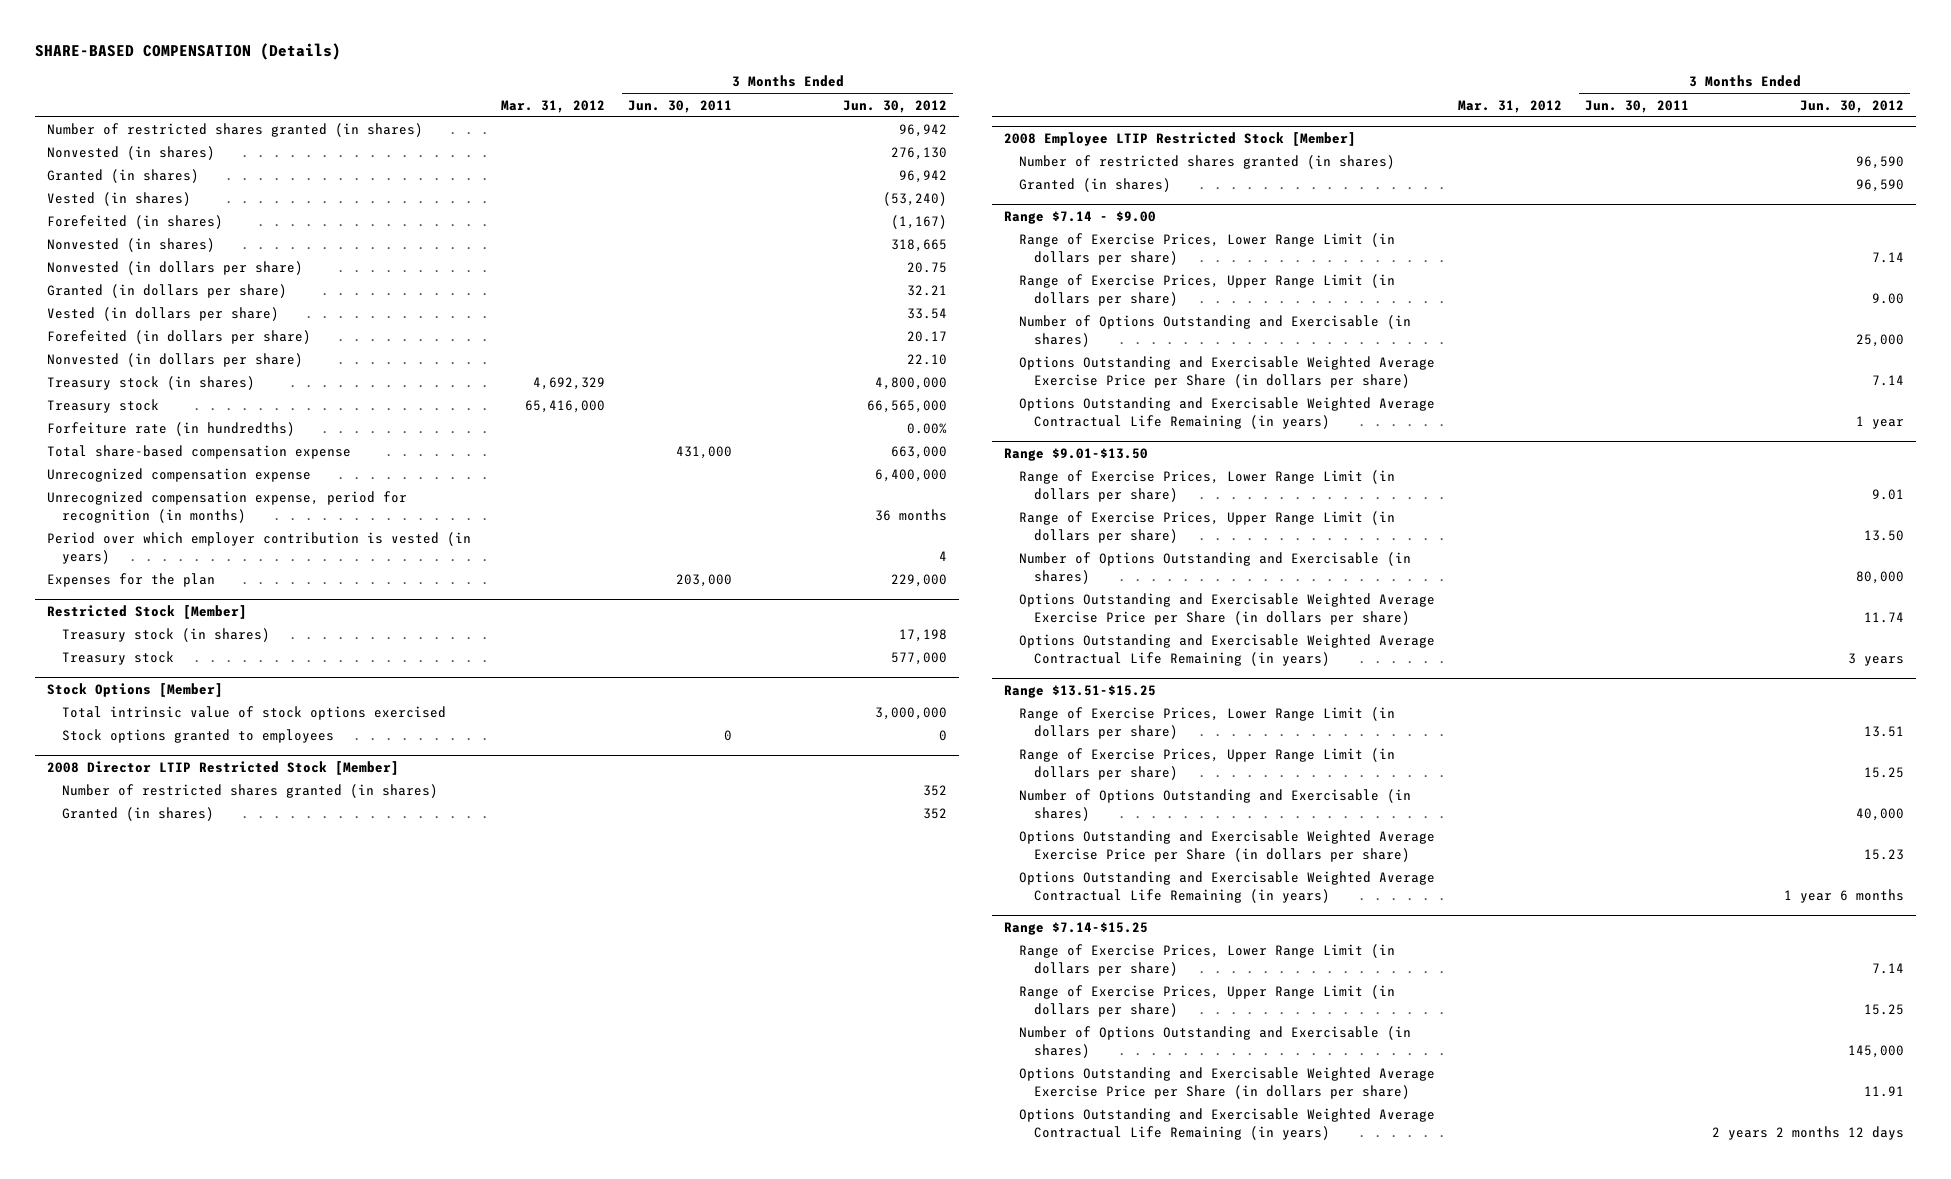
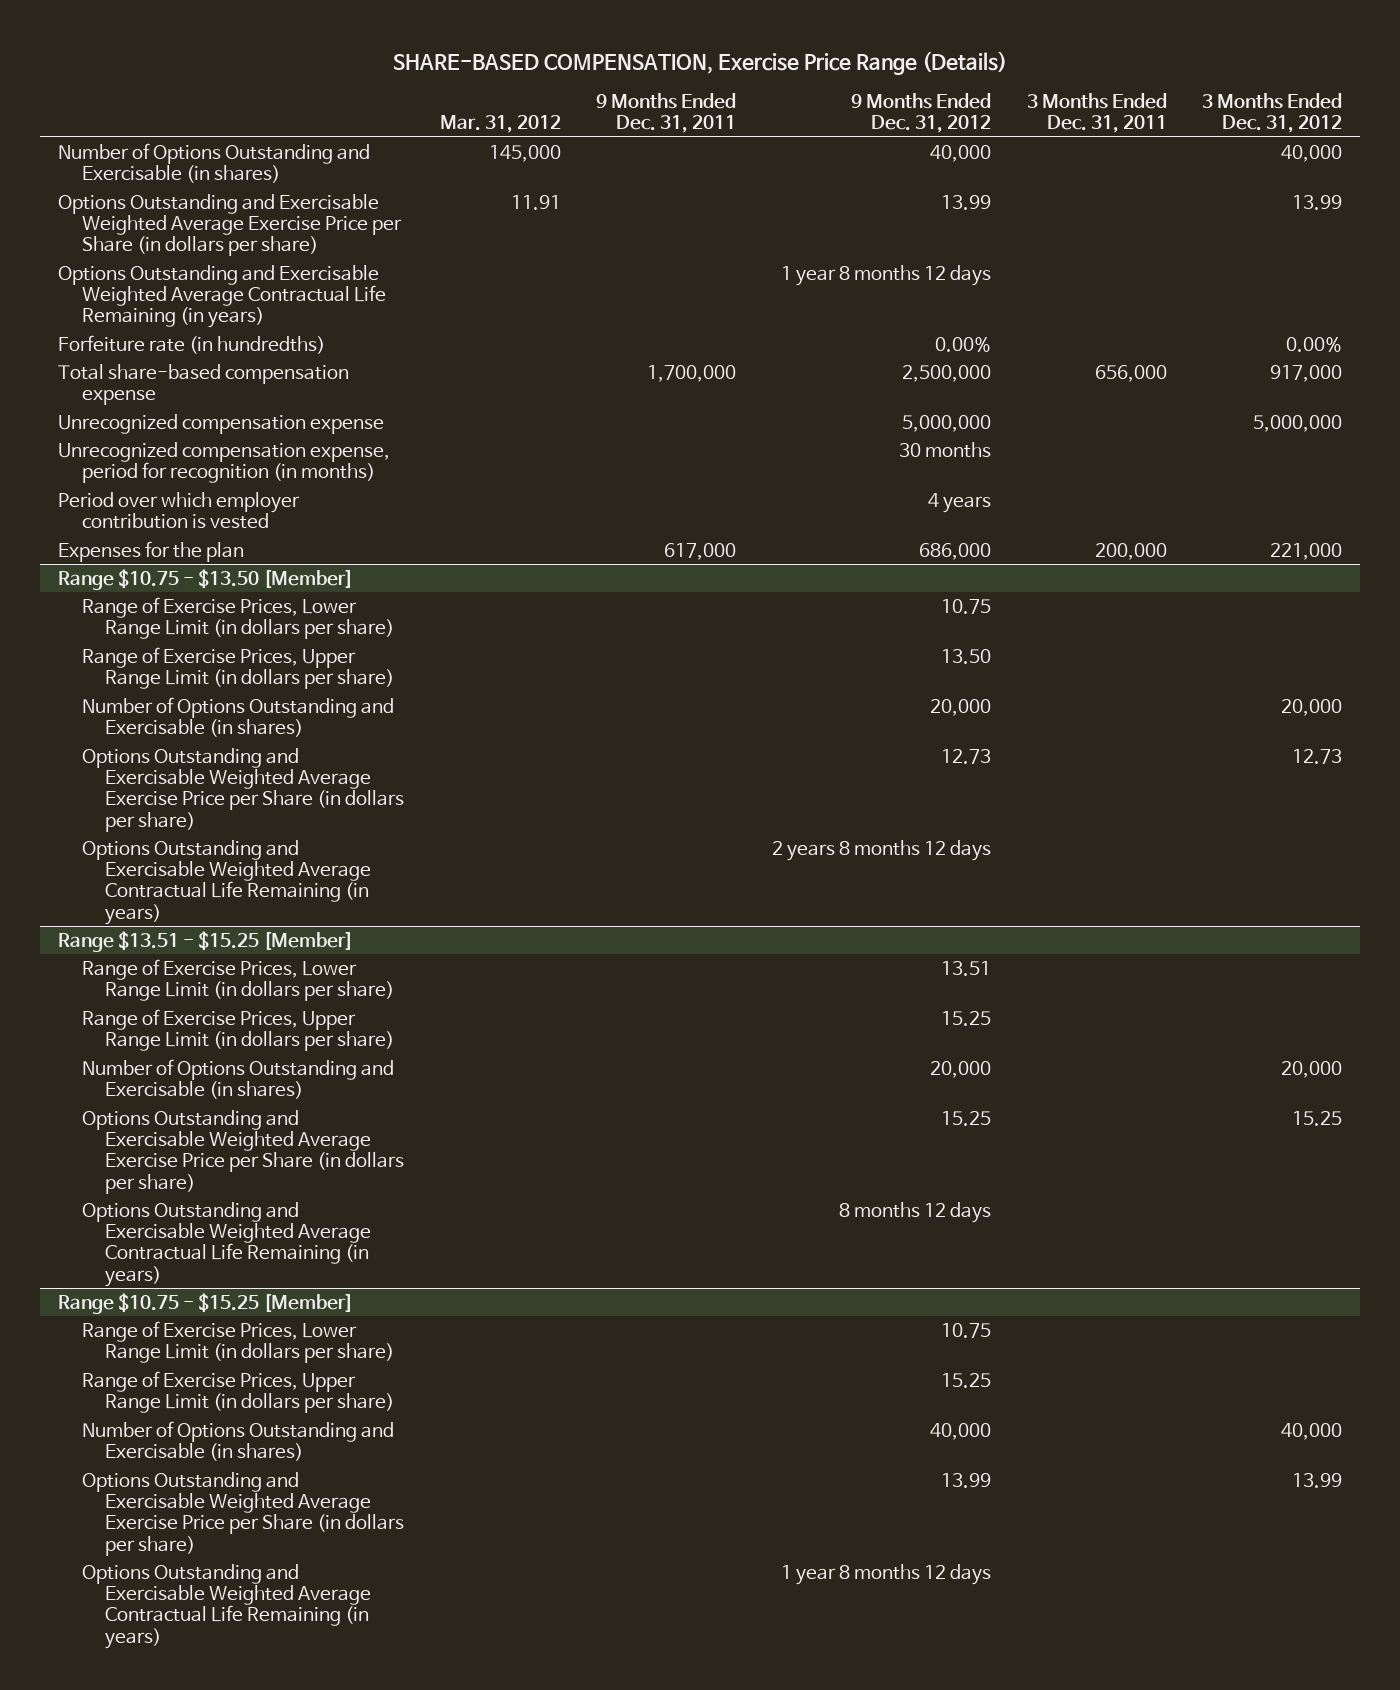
- SHARE-BASED COMPENSATION (Details)
+ SHARE-BASED COMPENSATION, Exercise Price Range (Details)
- | Mar. 31, 2012 | 3 Months Ended Jun. 30, 2011 | 3 Months Ended Jun. 30, 2012
+ | Mar. 31, 2012 | 9 Months Ended Dec. 31, 2011 | 9 Months Ended Dec. 31, 2012 | 3 Months Ended Dec. 31, 2011 | 3 Months Ended Dec. 31, 2012
- Number of restricted shares granted (in shares) | | | 96,942
- Nonvested (in shares) | | | 276,130
- Granted (in shares) | | | 96,942
- Vested (in shares) | | | (53,240)
- Forefeited (in shares) | | | (1,167)
- Nonvested (in shares) | | | 318,665
- Nonvested (in dollars per share) | | | 20.75
- Granted (in dollars per share) | | | 32.21
- Vested (in dollars per share) | | | 33.54
- Forefeited (in dollars per share) | | | 20.17
- Nonvested (in dollars per share) | | | 22.10
- Treasury stock (in shares) | 4,692,329 | | 4,800,000
- Treasury stock | 65,416,000 | | 66,565,000
+ Number of Options Outstanding and Exercisable (in shares) | 145,000 | | 40,000 | | 40,000
+ Options Outstanding and Exercisable Weighted Average Exercise Price per Share (in dollars per share) | 11.91 | | 13.99 | | 13.99
+ Options Outstanding and Exercisable Weighted Average Contractual Life Remaining (in years) | | | 1 year 8 months 12 days | |
- Period over which employer contribution is vested (in years) | | | 4
+ Period over which employer contribution is vested | | | 4 years | |
- Restricted Stock [Member]
- Treasury stock (in shares) | | | 17,198
- Treasury stock | | | 577,000
- Stock Options [Member]
- Total intrinsic value of stock options exercised | | | 3,000,000
- Stock options granted to employees | | 0 | 0
- 2008 Director LTIP Restricted Stock [Member]
- Number of restricted shares granted (in shares) | | | 352
- Granted (in shares) | | | 352
- 2008 Employee LTIP Restricted Stock [Member]
- Number of restricted shares granted (in shares) | | | 96,590
- Granted (in shares) | | | 96,590
- Range $7.14 - $9.00
- Range of Exercise Prices, Lower Range Limit (in dollars per share) | | | 7.14
- Range of Exercise Prices, Upper Range Limit (in dollars per share) | | | 9.00
- Number of Options Outstanding and Exercisable (in shares) | | | 25,000
- Options Outstanding and Exercisable Weighted Average Exercise Price per Share (in dollars per share) | | | 7.14
- Options Outstanding and Exercisable Weighted Average Contractual Life Remaining (in years) | | | 1 year
- Range $9.01-$13.50
- Range of Exercise Prices, Lower Range Limit (in dollars per share) | | | 9.01
- Range of Exercise Prices, Upper Range Limit (in dollars per share) | | | 13.50
- Number of Options Outstanding and Exercisable (in shares) | | | 80,000
- Options Outstanding and Exercisable Weighted Average Exercise Price per Share (in dollars per share) | | | 11.74
- Options Outstanding and Exercisable Weighted Average Contractual Life Remaining (in years) | | | 3 years
- Range $13.51-$15.25
+ Range $10.75 - $13.50 [Member]
+ Range of Exercise Prices, Lower Range Limit (in dollars per share) | | | 10.75 | |
+ Range of Exercise Prices, Upper Range Limit (in dollars per share) | | | 13.50 | |
+ Number of Options Outstanding and Exercisable (in shares) | | | 20,000 | | 20,000
+ Options Outstanding and Exercisable Weighted Average Exercise Price per Share (in dollars per share) | | | 12.73 | | 12.73
+ Options Outstanding and Exercisable Weighted Average Contractual Life Remaining (in years) | | | 2 years 8 months 12 days | |
+ Range $13.51 - $15.25 [Member]
- Range $7.14-$15.25
- Range of Exercise Prices, Lower Range Limit (in dollars per share) | | | 7.14
- Range of Exercise Prices, Upper Range Limit (in dollars per share) | | | 15.25
- Number of Options Outstanding and Exercisable (in shares) | | | 145,000
- Options Outstanding and Exercisable Weighted Average Exercise Price per Share (in dollars per share) | | | 11.91
- Options Outstanding and Exercisable Weighted Average Contractual Life Remaining (in years) | | | 2 years 2 months 12 days
+ Range $10.75 - $15.25 [Member]
+ Range of Exercise Prices, Lower Range Limit (in dollars per share) | | | 10.75 | |
+ Range of Exercise Prices, Upper Range Limit (in dollars per share) | | | 15.25 | |
+ Number of Options Outstanding and Exercisable (in shares) | | | 40,000 | | 40,000
+ Options Outstanding and Exercisable Weighted Average Exercise Price per Share (in dollars per share) | | | 13.99 | | 13.99
+ Options Outstanding and Exercisable Weighted Average Contractual Life Remaining (in years) | | | 1 year 8 months 12 days | |

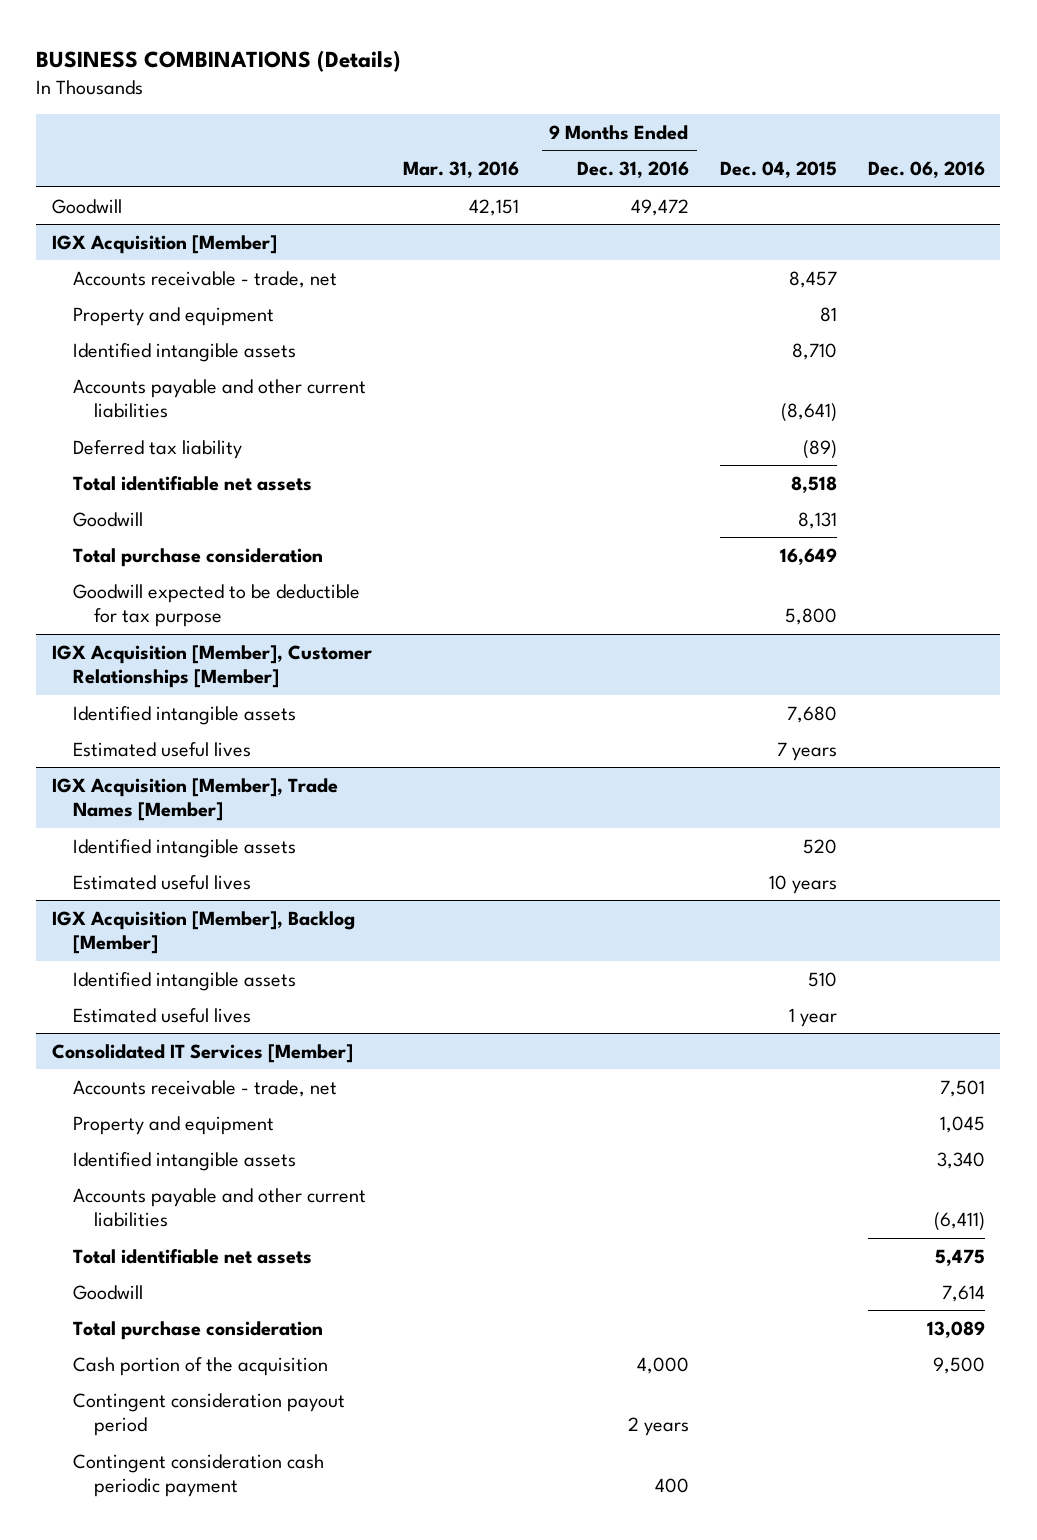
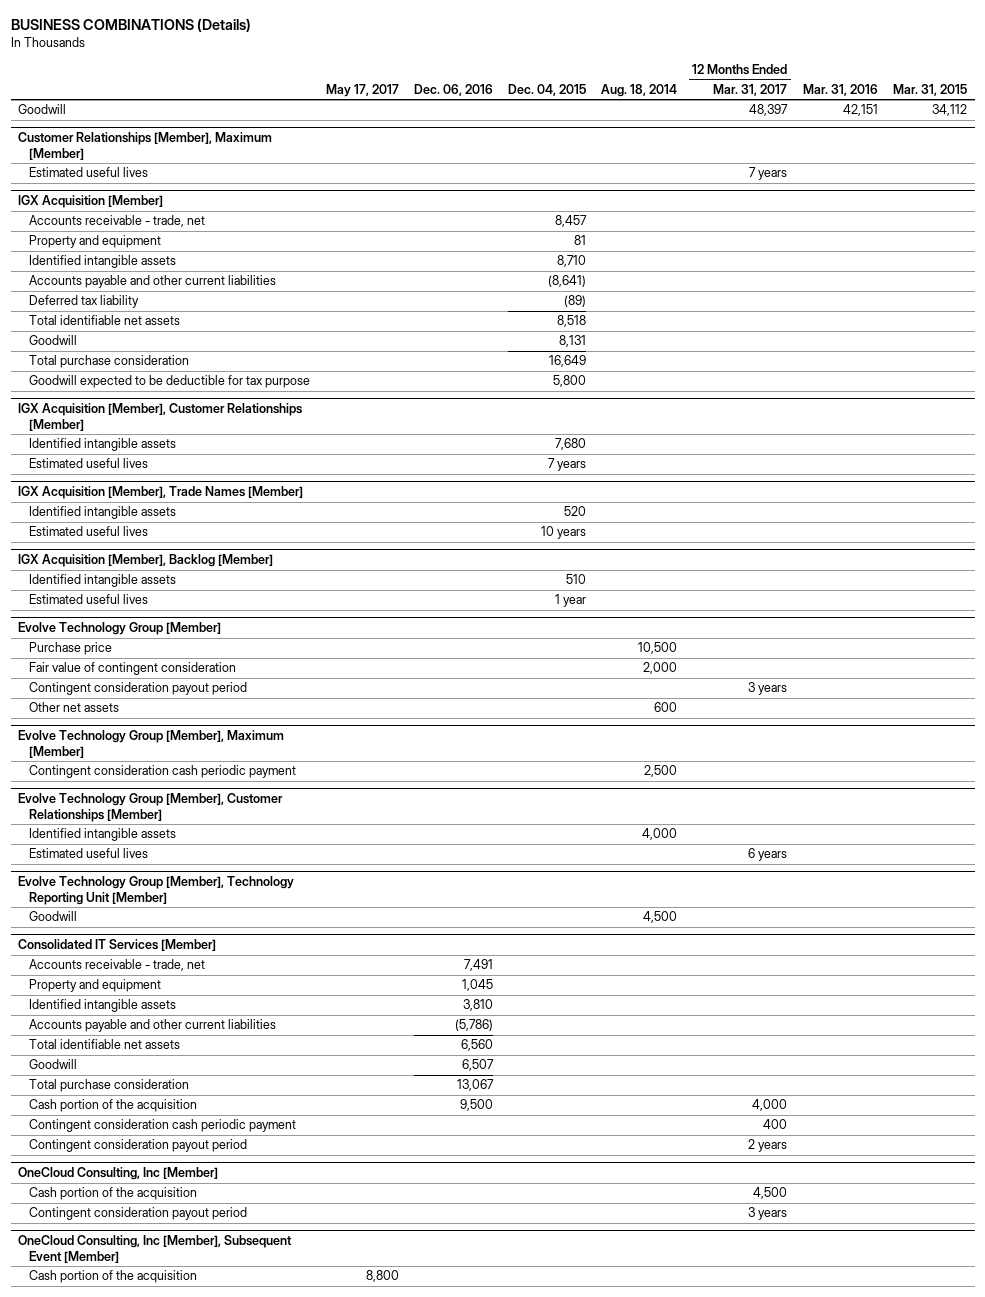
- | Mar. 31, 2016 | 9 Months Ended Dec. 31, 2016 | Dec. 04, 2015 | Dec. 06, 2016
+ | May 17, 2017 | Dec. 06, 2016 | Dec. 04, 2015 | Aug. 18, 2014 | 12 Months Ended Mar. 31, 2017 | Mar. 31, 2016 | Mar. 31, 2015
+ Customer Relationships [Member], Maximum [Member]
+ Estimated useful lives | | | | | 7 years | |
+ Evolve Technology Group [Member]
+ Purchase price | | | | 10,500 | | |
+ Fair value of contingent consideration | | | | 2,000 | | |
+ Contingent consideration payout period | | | | | 3 years | |
+ Other net assets | | | | 600 | | |
+ Evolve Technology Group [Member], Maximum [Member]
+ Contingent consideration cash periodic payment | | | | 2,500 | | |
+ Evolve Technology Group [Member], Customer Relationships [Member]
+ Identified intangible assets | | | | 4,000 | | |
+ Estimated useful lives | | | | | 6 years | |
+ Evolve Technology Group [Member], Technology Reporting Unit [Member]
+ Goodwill | | | | 4,500 | | |
@ Consolidated IT Services [Member]
- Accounts receivable - trade, net | | | | 7,501
+ Accounts receivable - trade, net | | 7,491 | | | | |
- Identified intangible assets | | | | 3,340
- Accounts payable and other current liabilities | | | | (6,411)
- Total identifiable net assets | | | | 5,475
- Goodwill | | | | 7,614
- Total purchase consideration | | | | 13,089
+ Identified intangible assets | | 3,810 | | | | |
+ Accounts payable and other current liabilities | | (5,786) | | | | |
+ Total identifiable net assets | | 6,560 | | | | |
+ Goodwill | | 6,507 | | | | |
+ Total purchase consideration | | 13,067 | | | | |
moved down: Contingent consideration payout period | | | | | 2 years | |
+ OneCloud Consulting, Inc [Member]
+ Cash portion of the acquisition | | | | | 4,500 | |
+ Contingent consideration payout period | | | | | 3 years | |
+ OneCloud Consulting, Inc [Member], Subsequent Event [Member]
+ Cash portion of the acquisition | 8,800 | | | | | |

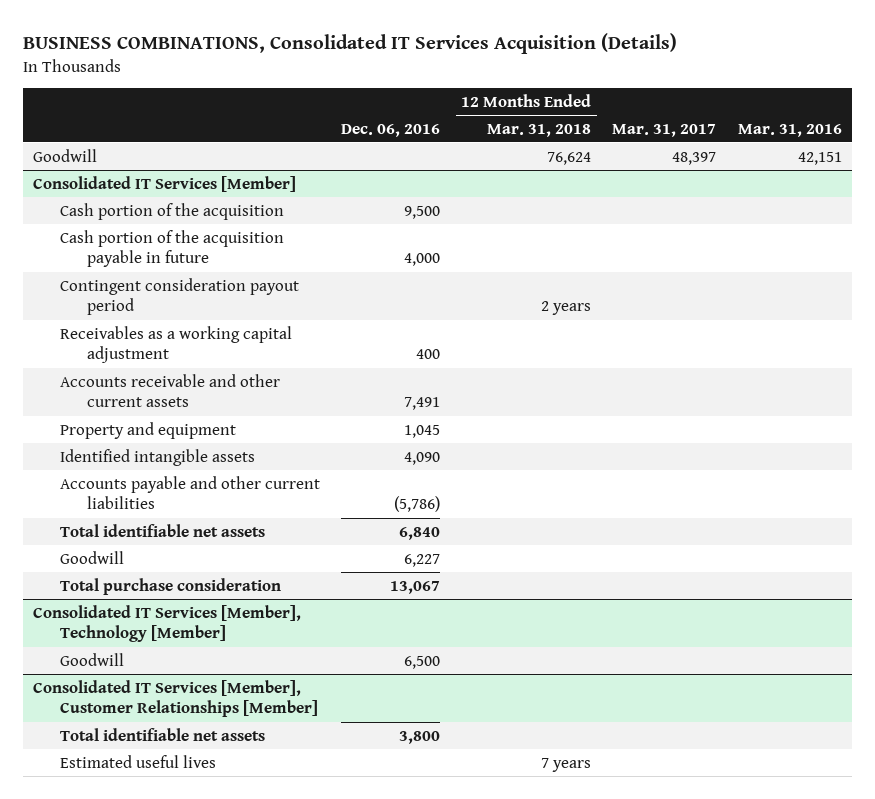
- BUSINESS COMBINATIONS (Details)
+ BUSINESS COMBINATIONS, Consolidated IT Services Acquisition (Details)
- | May 17, 2017 | Dec. 06, 2016 | Dec. 04, 2015 | Aug. 18, 2014 | 12 Months Ended Mar. 31, 2017 | Mar. 31, 2016 | Mar. 31, 2015
+ | Dec. 06, 2016 | 12 Months Ended Mar. 31, 2018 | Mar. 31, 2017 | Mar. 31, 2016
- Customer Relationships [Member], Maximum [Member]
- Estimated useful lives | | | | | 7 years | |
- IGX Acquisition [Member]
- Accounts receivable - trade, net | | | 8,457 | | | |
- Property and equipment | | | 81 | | | |
- Identified intangible assets | | | 8,710 | | | |
- Accounts payable and other current liabilities | | | (8,641) | | | |
- Deferred tax liability | | | (89) | | | |
- Total identifiable net assets | | | 8,518 | | | |
- Goodwill | | | 8,131 | | | |
- Total purchase consideration | | | 16,649 | | | |
- Goodwill expected to be deductible for tax purpose | | | 5,800 | | | |
- IGX Acquisition [Member], Customer Relationships [Member]
- Identified intangible assets | | | 7,680 | | | |
- Estimated useful lives | | | 7 years | | | |
- IGX Acquisition [Member], Trade Names [Member]
- Identified intangible assets | | | 520 | | | |
- Estimated useful lives | | | 10 years | | | |
- IGX Acquisition [Member], Backlog [Member]
- Identified intangible assets | | | 510 | | | |
- Estimated useful lives | | | 1 year | | | |
- Evolve Technology Group [Member]
- Purchase price | | | | 10,500 | | |
- Fair value of contingent consideration | | | | 2,000 | | |
- Contingent consideration payout period | | | | | 3 years | |
- Other net assets | | | | 600 | | |
- Evolve Technology Group [Member], Maximum [Member]
- Contingent consideration cash periodic payment | | | | 2,500 | | |
- Evolve Technology Group [Member], Customer Relationships [Member]
- Identified intangible assets | | | | 4,000 | | |
- Estimated useful lives | | | | | 6 years | |
- Evolve Technology Group [Member], Technology Reporting Unit [Member]
- Goodwill | | | | 4,500 | | |
@ Consolidated IT Services [Member]
- Accounts receivable - trade, net | | 7,491 | | | | |
moved up: Cash portion of the acquisition | 9,500 | | |
+ Cash portion of the acquisition payable in future | 4,000 | | |
moved up: Contingent consideration payout period | | 2 years | |
+ Receivables as a working capital adjustment | 400 | | |
+ Accounts receivable and other current assets | 7,491 | | |
- Identified intangible assets | | 3,810 | | | | |
+ Identified intangible assets | 4,090 | | |
- Total identifiable net assets | | 6,560 | | | | |
- Goodwill | | 6,507 | | | | |
+ Total identifiable net assets | 6,840 | | |
+ Goodwill | 6,227 | | |
- Contingent consideration cash periodic payment | | | | | 400 | |
- OneCloud Consulting, Inc [Member]
- Cash portion of the acquisition | | | | | 4,500 | |
- Contingent consideration payout period | | | | | 3 years | |
- OneCloud Consulting, Inc [Member], Subsequent Event [Member]
- Cash portion of the acquisition | 8,800 | | | | | |
+ Consolidated IT Services [Member], Technology [Member]
+ Goodwill | 6,500 | | |
+ Consolidated IT Services [Member], Customer Relationships [Member]
+ Total identifiable net assets | 3,800 | | |
+ Estimated useful lives | | 7 years | |

